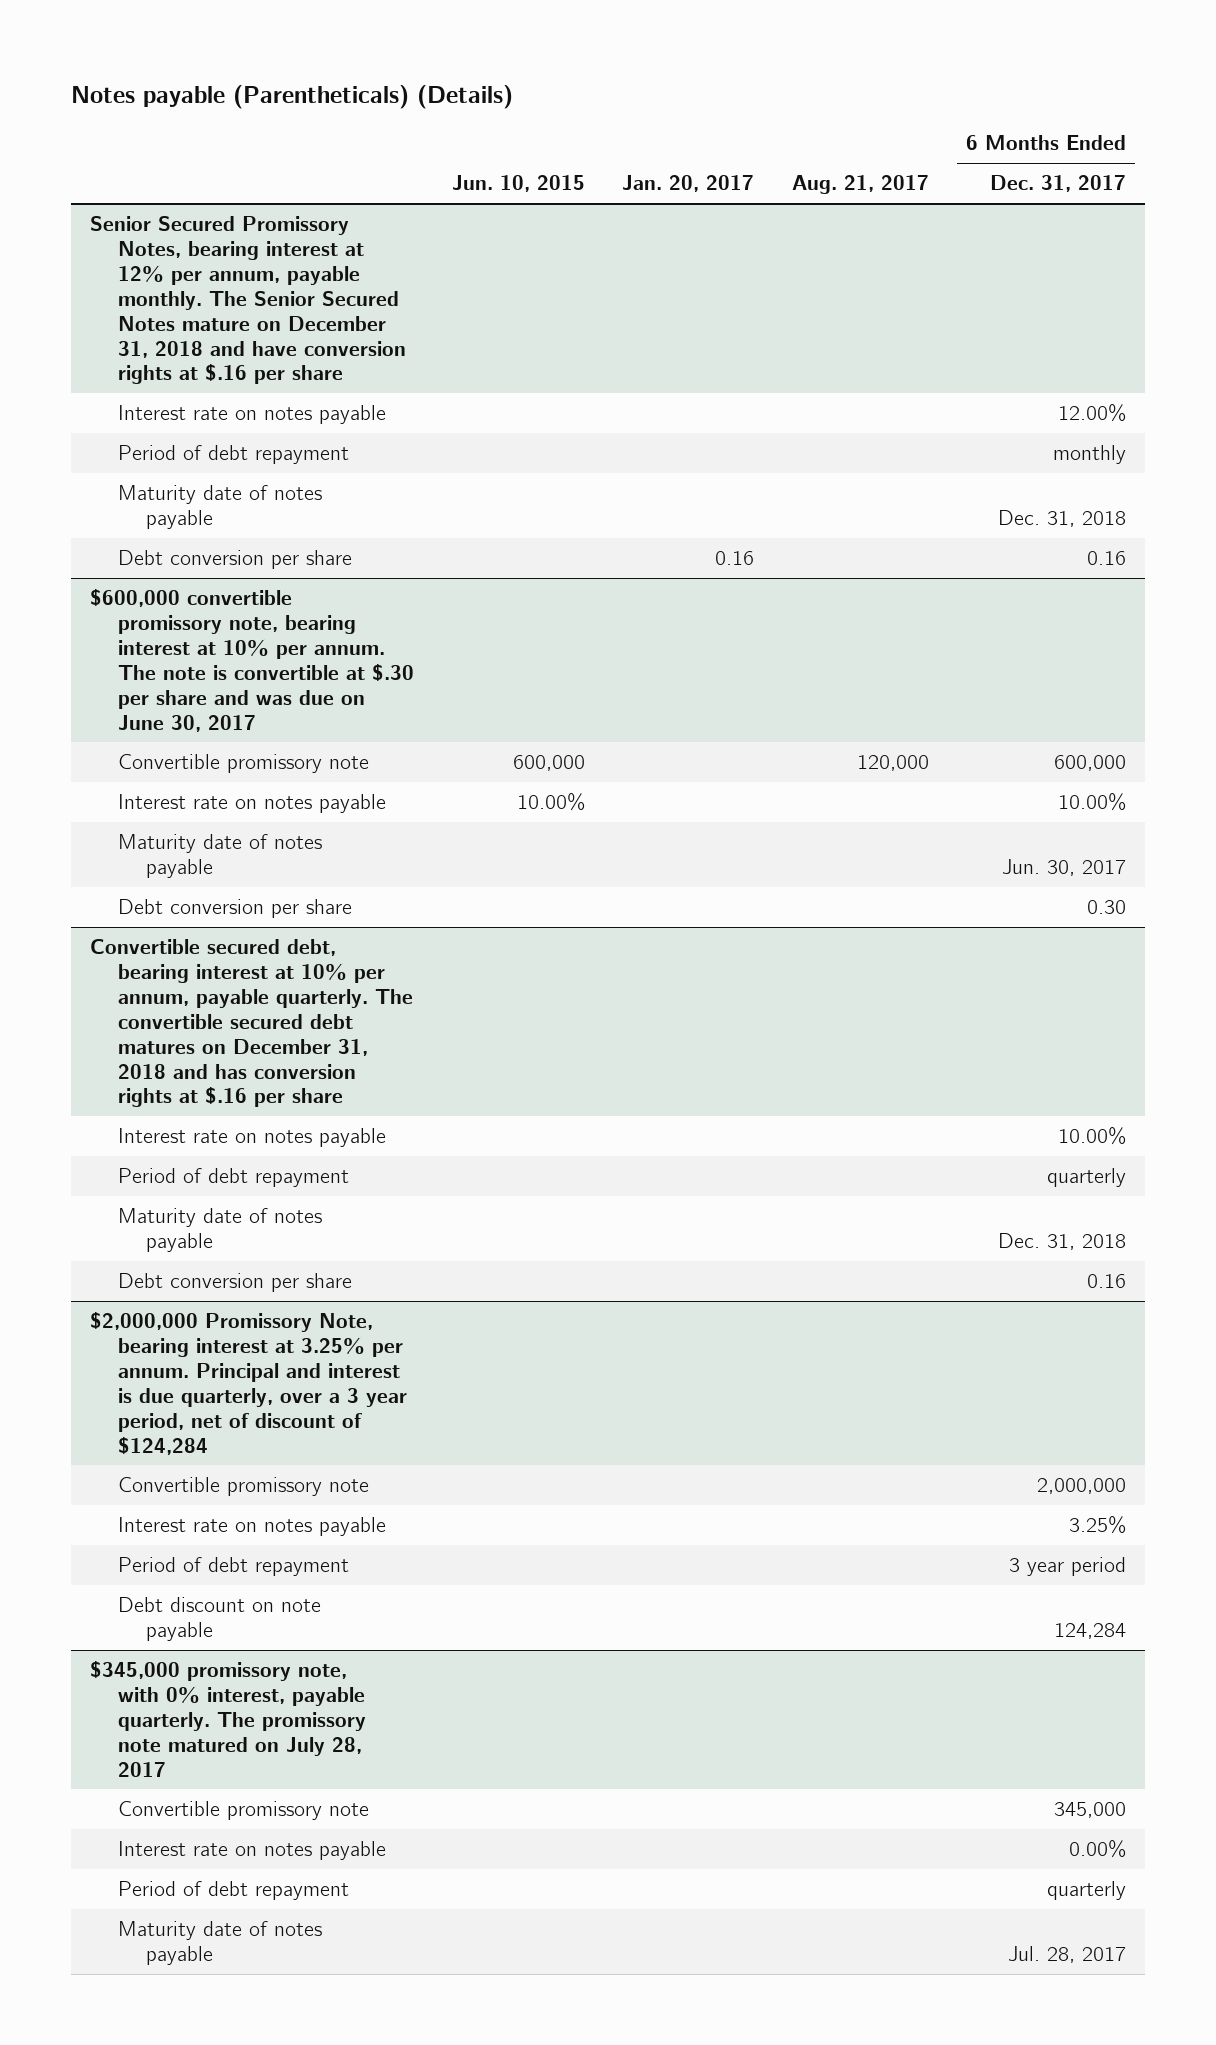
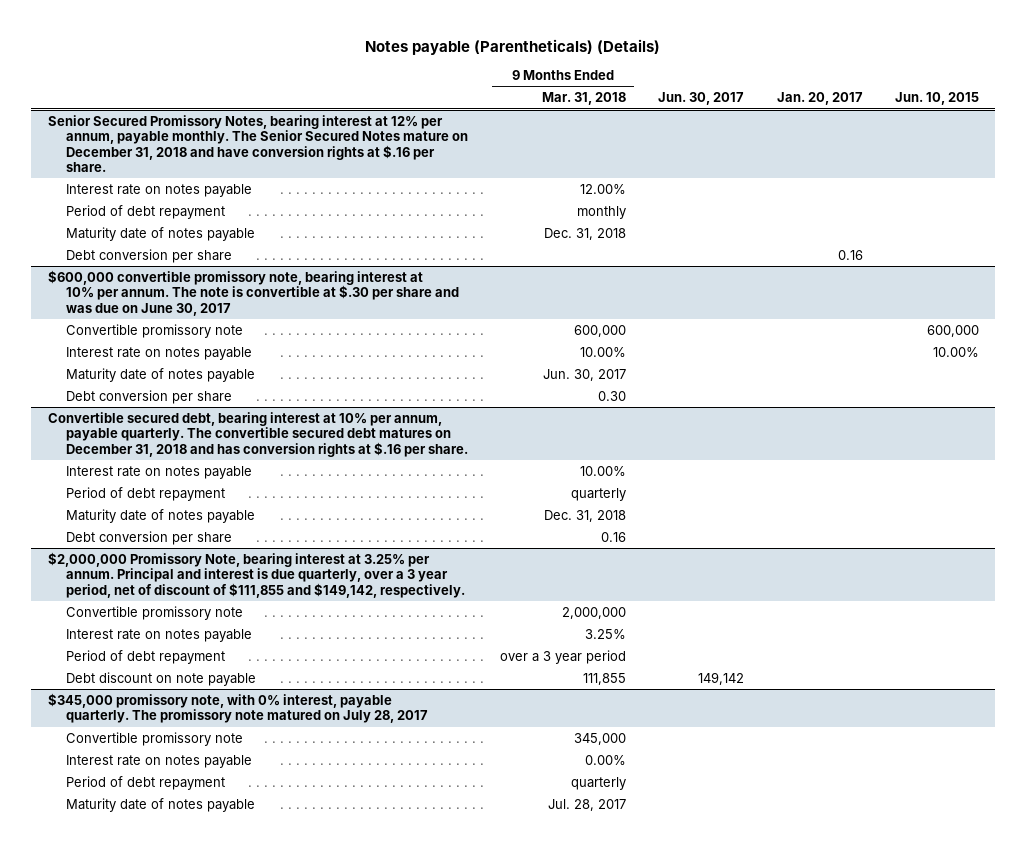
- | Jun. 10, 2015 | Jan. 20, 2017 | Aug. 21, 2017 | 6 Months Ended Dec. 31, 2017
+ | 9 Months Ended Mar. 31, 2018 | Jun. 30, 2017 | Jan. 20, 2017 | Jun. 10, 2015
- Senior Secured Promissory Notes, bearing interest at 12% per annum, payable monthly. The Senior Secured Notes mature on December 31, 2018 and have conversion rights at $.16 per share
+ Senior Secured Promissory Notes, bearing interest at 12% per annum, payable monthly. The Senior Secured Notes mature on December 31, 2018 and have conversion rights at $.16 per share.
- Convertible secured debt, bearing interest at 10% per annum, payable quarterly. The convertible secured debt matures on December 31, 2018 and has conversion rights at $.16 per share
+ Convertible secured debt, bearing interest at 10% per annum, payable quarterly. The convertible secured debt matures on December 31, 2018 and has conversion rights at $.16 per share.
- $2,000,000 Promissory Note, bearing interest at 3.25% per annum. Principal and interest is due quarterly, over a 3 year period, net of discount of $124,284
+ $2,000,000 Promissory Note, bearing interest at 3.25% per annum. Principal and interest is due quarterly, over a 3 year period, net of discount of $111,855 and $149,142, respectively.

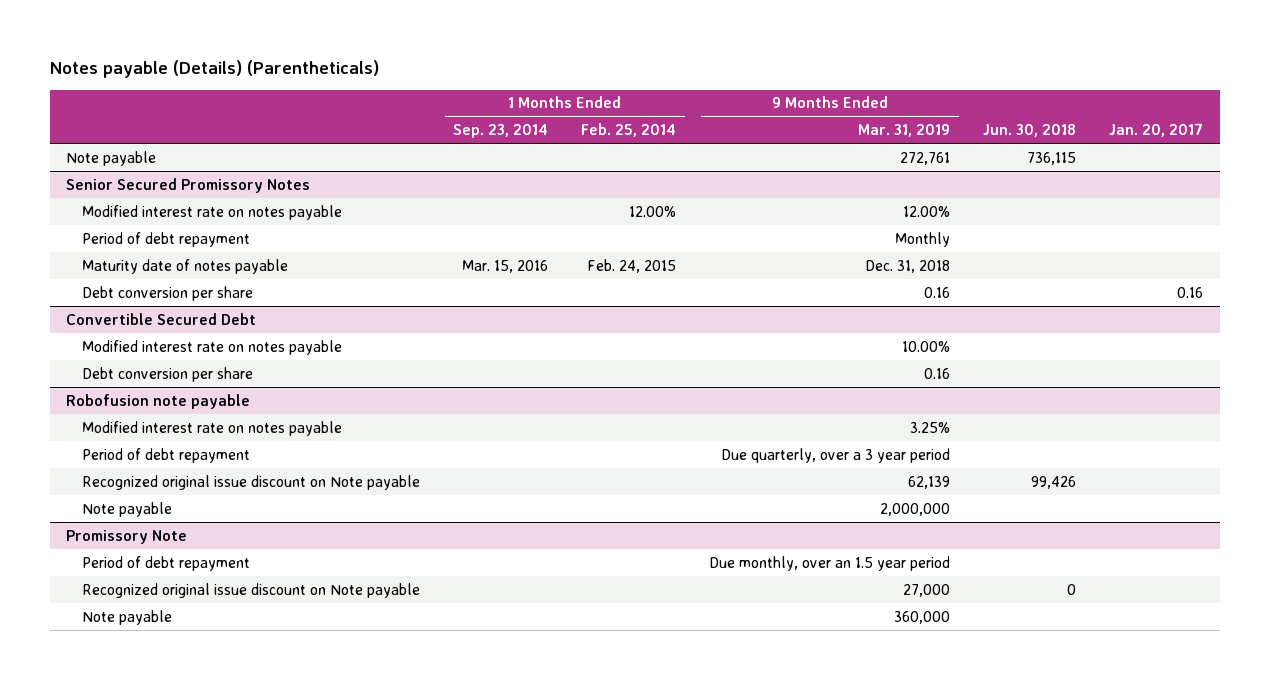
- Notes payable (Parentheticals) (Details)
+ Notes payable (Details) (Parentheticals)
- | 9 Months Ended Mar. 31, 2018 | Jun. 30, 2017 | Jan. 20, 2017 | Jun. 10, 2015
+ | 1 Months Ended Sep. 23, 2014 | 1 Months Ended Feb. 25, 2014 | 9 Months Ended Mar. 31, 2019 | Jun. 30, 2018 | Jan. 20, 2017
- Senior Secured Promissory Notes, bearing interest at 12% per annum, payable monthly. The Senior Secured Notes mature on December 31, 2018 and have conversion rights at $.16 per share.
- Interest rate on notes payable | 12.00% | | |
+ Note payable | | | 272,761 | 736,115 |
+ Senior Secured Promissory Notes
+ Modified interest rate on notes payable | | 12.00% | 12.00% | |
- $600,000 convertible promissory note, bearing interest at 10% per annum. The note is convertible at $.30 per share and was due on June 30, 2017
- Convertible promissory note | 600,000 | | | 600,000
- Interest rate on notes payable | 10.00% | | | 10.00%
- Maturity date of notes payable | Jun. 30, 2017 | | |
- Debt conversion per share | 0.30 | | |
- Convertible secured debt, bearing interest at 10% per annum, payable quarterly. The convertible secured debt matures on December 31, 2018 and has conversion rights at $.16 per share.
- Interest rate on notes payable | 10.00% | | |
- Period of debt repayment | quarterly | | |
- Maturity date of notes payable | Dec. 31, 2018 | | |
- Debt conversion per share | 0.16 | | |
- $2,000,000 Promissory Note, bearing interest at 3.25% per annum. Principal and interest is due quarterly, over a 3 year period, net of discount of $111,855 and $149,142, respectively.
- Convertible promissory note | 2,000,000 | | |
- Interest rate on notes payable | 3.25% | | |
+ Convertible Secured Debt
+ Modified interest rate on notes payable | | | 10.00% | |
+ Debt conversion per share | | | 0.16 | |
+ Robofusion note payable
+ Modified interest rate on notes payable | | | 3.25% | |
- Debt discount on note payable | 111,855 | 149,142 | |
- $345,000 promissory note, with 0% interest, payable quarterly. The promissory note matured on July 28, 2017
- Convertible promissory note | 345,000 | | |
- Interest rate on notes payable | 0.00% | | |
+ Recognized original issue discount on Note payable | | | 62,139 | 99,426 |
+ Note payable | | | 2,000,000 | |
+ Promissory Note
- Maturity date of notes payable | Jul. 28, 2017 | | |
+ Recognized original issue discount on Note payable | | | 27,000 | 0 |
+ Note payable | | | 360,000 | |

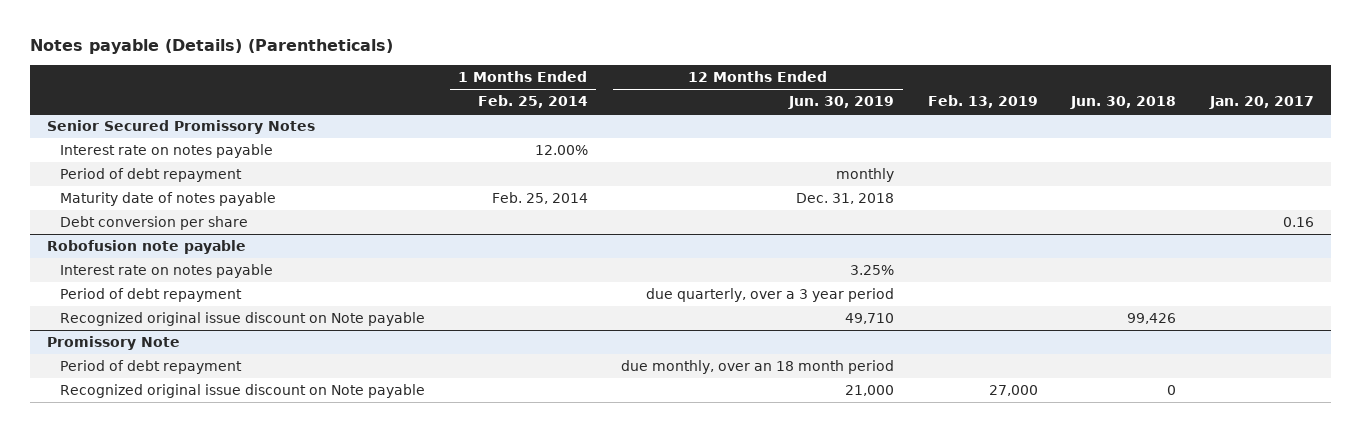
- | 1 Months Ended Sep. 23, 2014 | 1 Months Ended Feb. 25, 2014 | 9 Months Ended Mar. 31, 2019 | Jun. 30, 2018 | Jan. 20, 2017
+ | 1 Months Ended Feb. 25, 2014 | 12 Months Ended Jun. 30, 2019 | Feb. 13, 2019 | Jun. 30, 2018 | Jan. 20, 2017
- Note payable | | | 272,761 | 736,115 |
@ Senior Secured Promissory Notes
- Modified interest rate on notes payable | | 12.00% | 12.00% | |
+ Interest rate on notes payable | 12.00% | | | |
- Maturity date of notes payable | Mar. 15, 2016 | Feb. 24, 2015 | Dec. 31, 2018 | |
+ Maturity date of notes payable | Feb. 25, 2014 | Dec. 31, 2018 | | |
- Convertible Secured Debt
- Modified interest rate on notes payable | | | 10.00% | |
- Debt conversion per share | | | 0.16 | |
@ Robofusion note payable
- Modified interest rate on notes payable | | | 3.25% | |
+ Interest rate on notes payable | | 3.25% | | |
- Note payable | | | 2,000,000 | |
@ Promissory Note
- Note payable | | | 360,000 | |

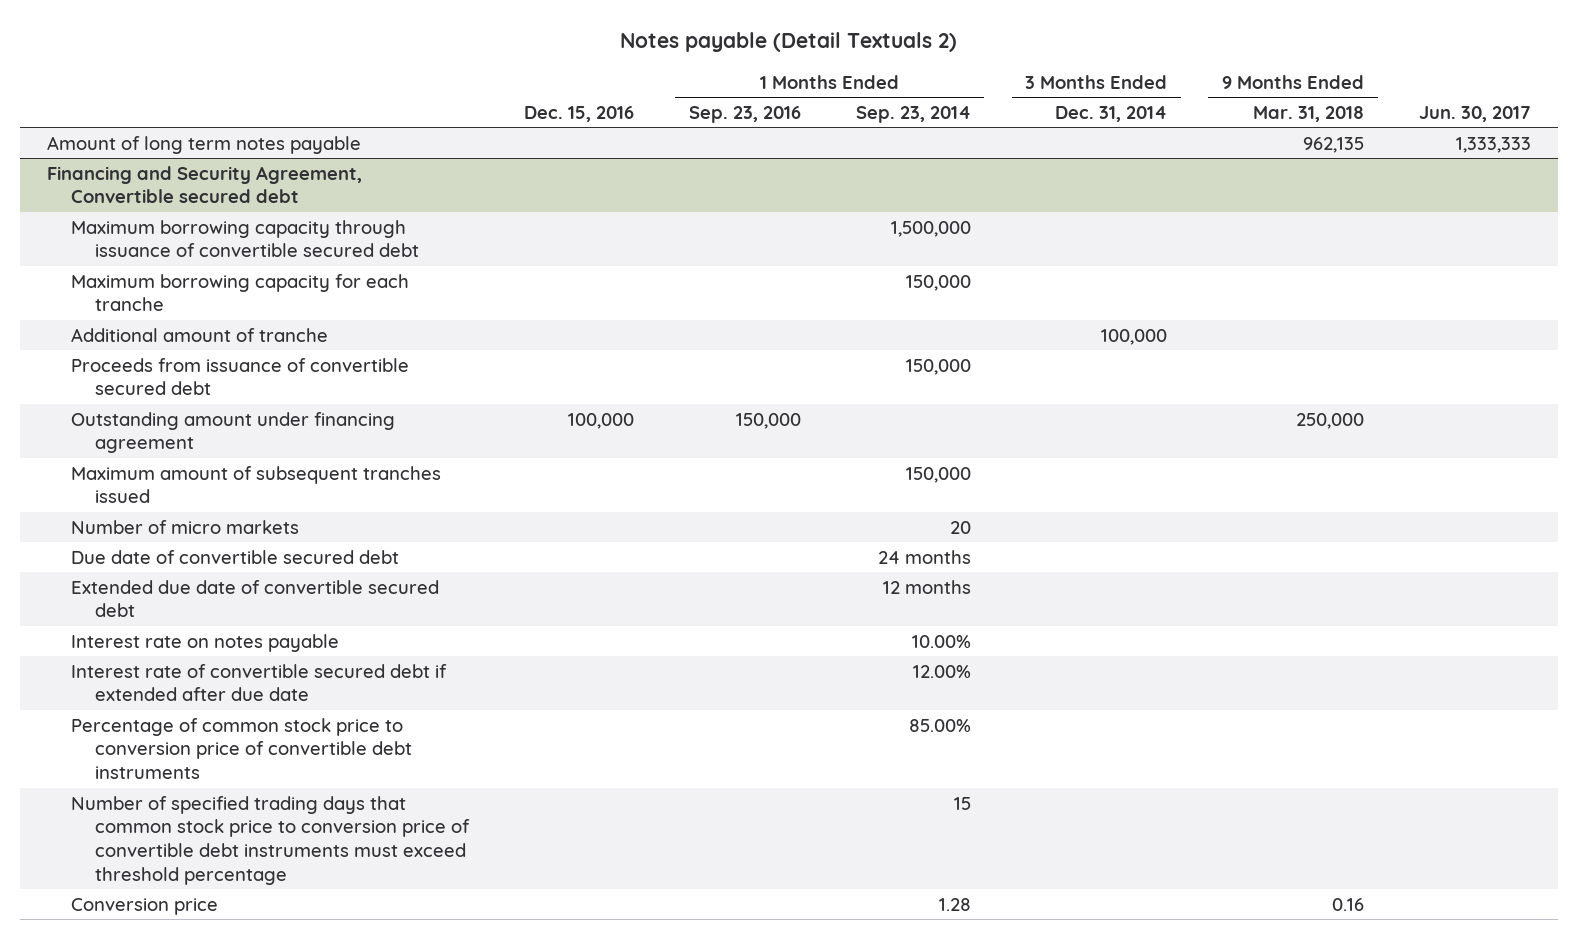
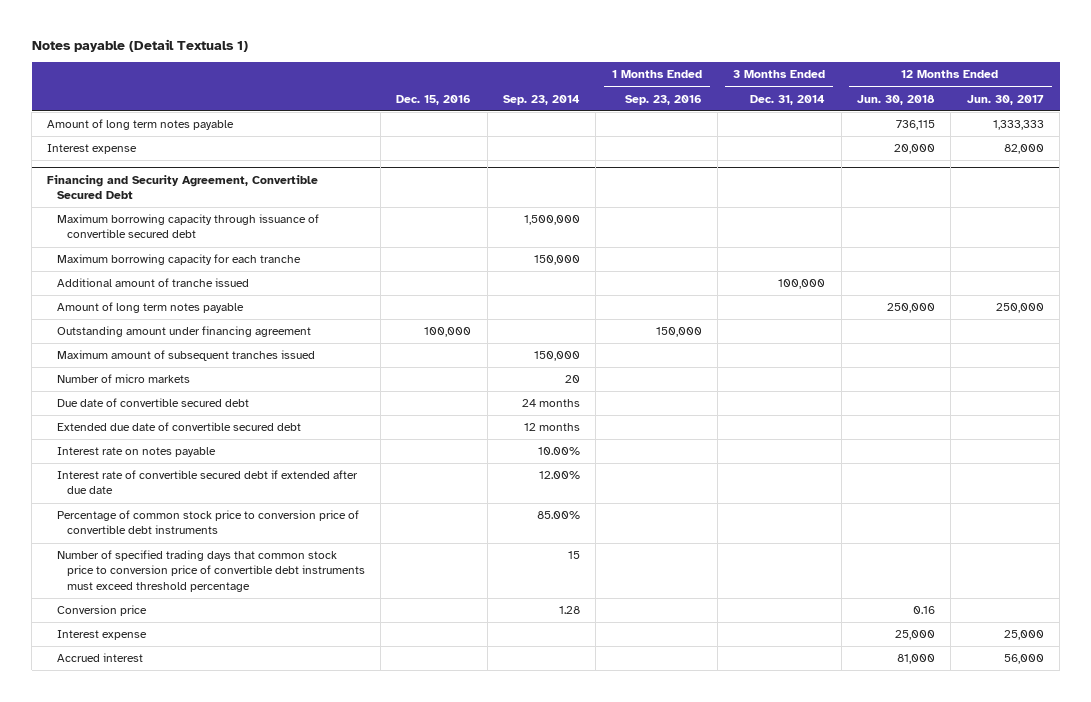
- Notes payable (Detail Textuals 2)
+ Notes payable (Detail Textuals 1)
- | Dec. 15, 2016 | 1 Months Ended Sep. 23, 2016 | 1 Months Ended Sep. 23, 2014 | 3 Months Ended Dec. 31, 2014 | 9 Months Ended Mar. 31, 2018 | Jun. 30, 2017
+ | Dec. 15, 2016 | Sep. 23, 2014 | 1 Months Ended Sep. 23, 2016 | 3 Months Ended Dec. 31, 2014 | 12 Months Ended Jun. 30, 2018 | 12 Months Ended Jun. 30, 2017
- Financing and Security Agreement, Convertible secured debt
+ Interest expense | | | | | 20,000 | 82,000
+ Financing and Security Agreement, Convertible Secured Debt
- Additional amount of tranche | | | | 100,000 | |
- Proceeds from issuance of convertible secured debt | | | 150,000 | | |
+ Additional amount of tranche issued | | | | 100,000 | |
+ Amount of long term notes payable | | | | | 250,000 | 250,000
+ Interest expense | | | | | 25,000 | 25,000
+ Accrued interest | | | | | 81,000 | 56,000

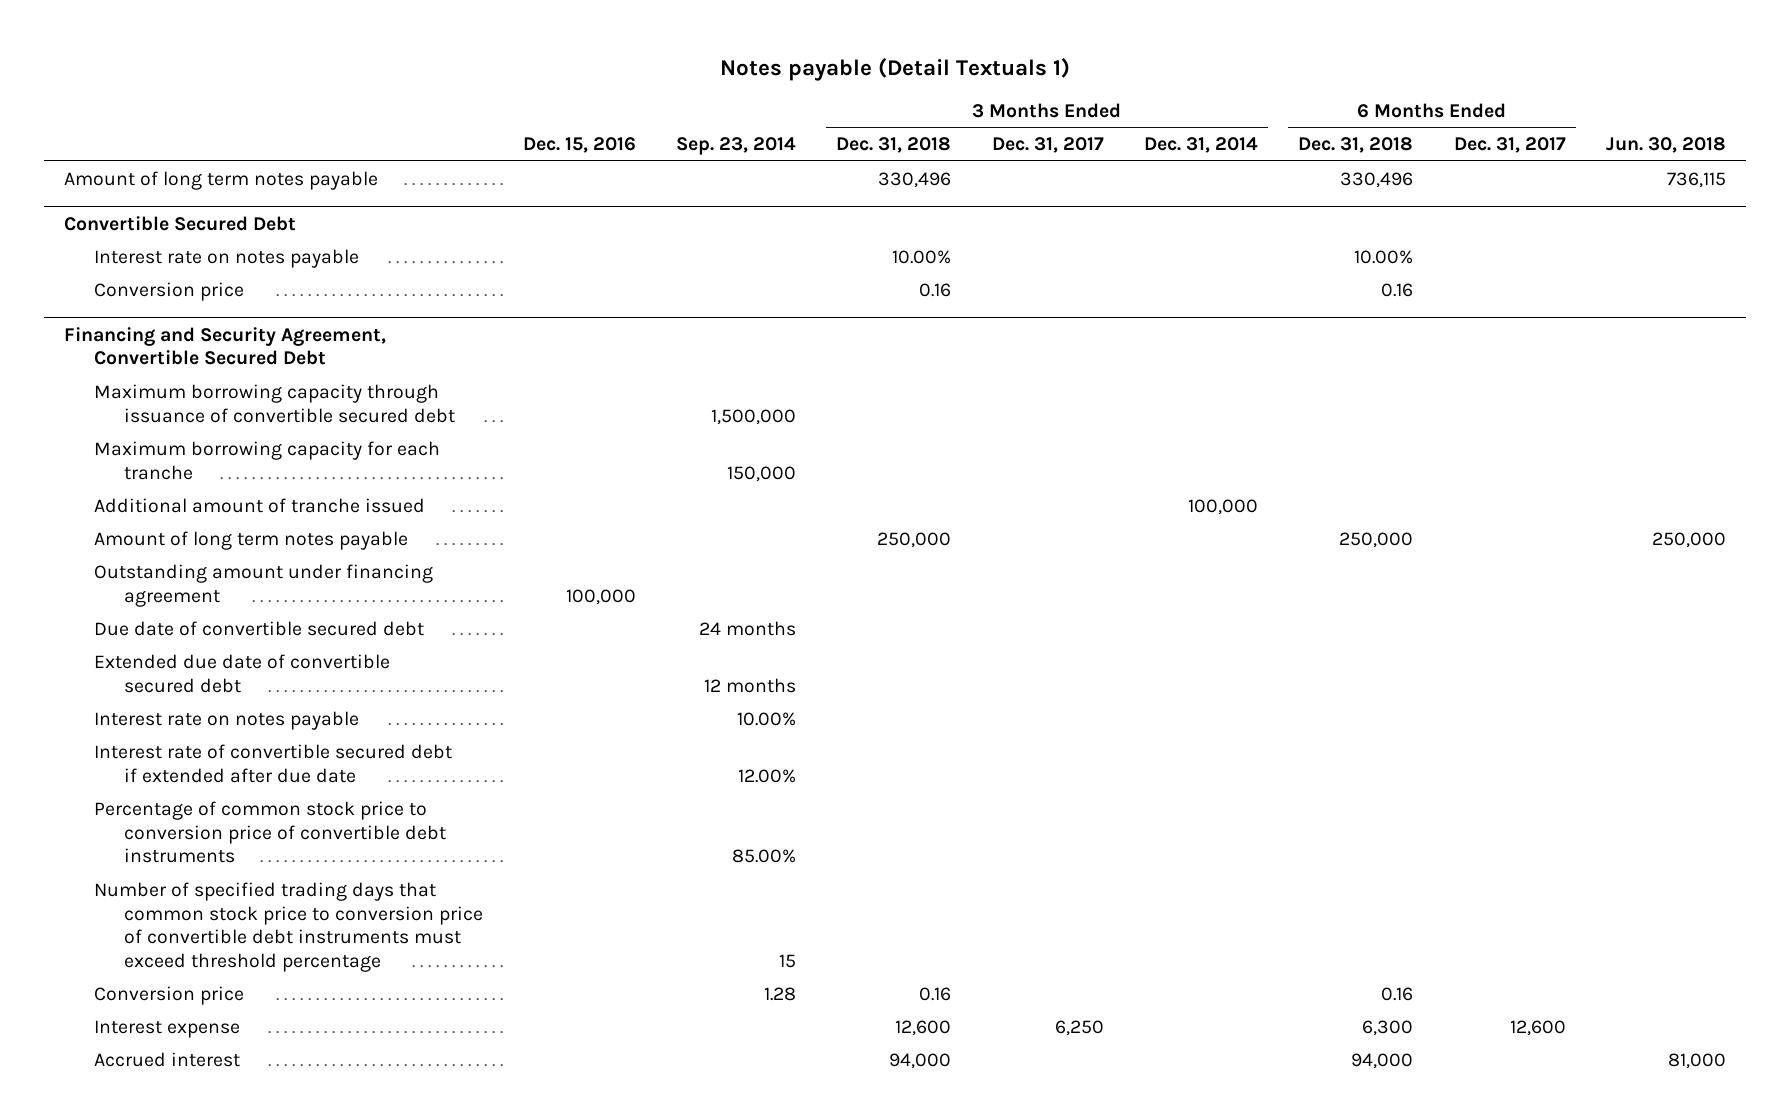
- | Dec. 15, 2016 | Sep. 23, 2014 | 1 Months Ended Sep. 23, 2016 | 3 Months Ended Dec. 31, 2014 | 12 Months Ended Jun. 30, 2018 | 12 Months Ended Jun. 30, 2017
+ | Dec. 15, 2016 | Sep. 23, 2014 | 3 Months Ended Dec. 31, 2018 | 3 Months Ended Dec. 31, 2017 | 3 Months Ended Dec. 31, 2014 | 6 Months Ended Dec. 31, 2018 | 6 Months Ended Dec. 31, 2017 | Jun. 30, 2018
- Interest expense | | | | | 20,000 | 82,000
+ Convertible Secured Debt
+ Interest rate on notes payable | | | 10.00% | | | 10.00% | |
+ Conversion price | | | 0.16 | | | 0.16 | |
@ Financing and Security Agreement, Convertible Secured Debt
- Maximum amount of subsequent tranches issued | | 150,000 | | | |
- Number of micro markets | | 20 | | | |

